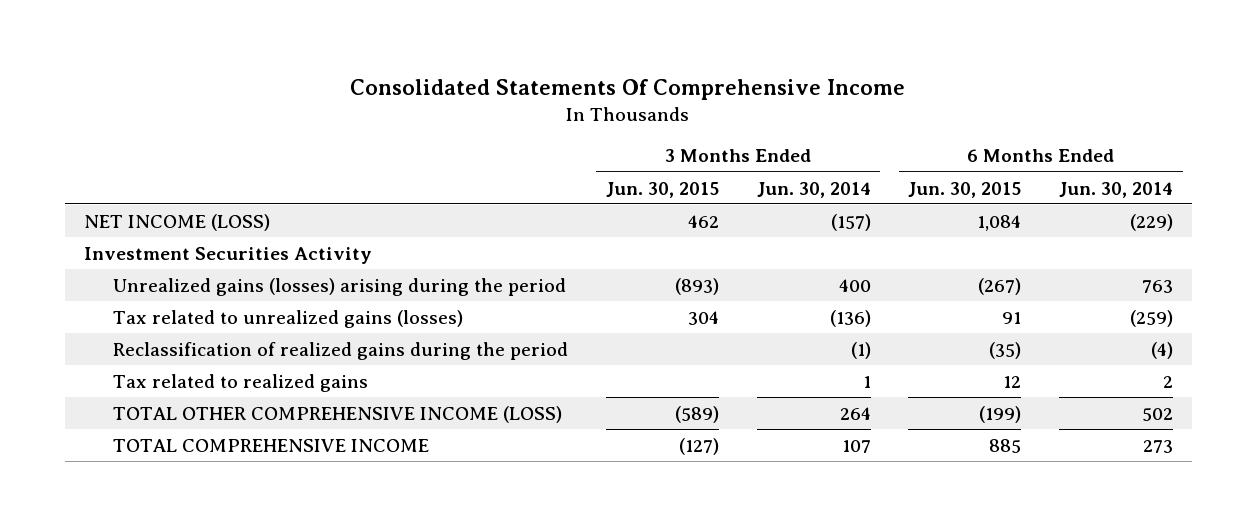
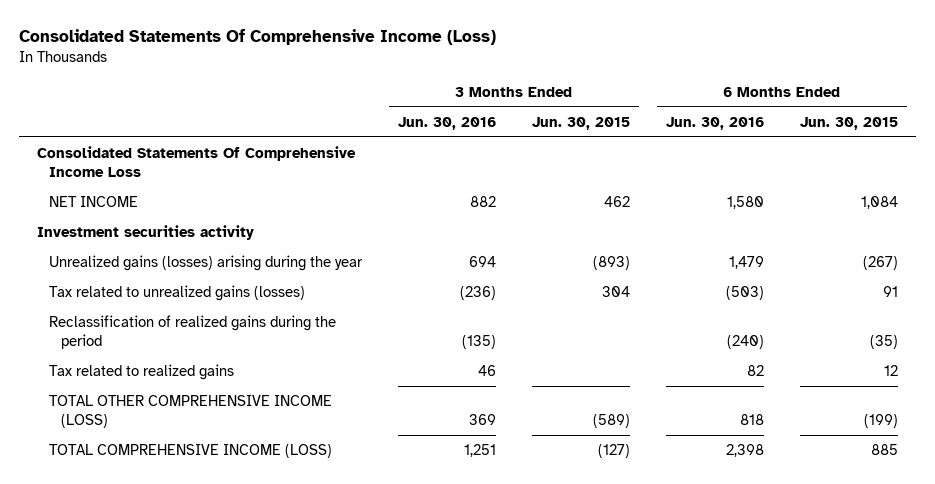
- Consolidated Statements Of Comprehensive Income
+ Consolidated Statements Of Comprehensive Income (Loss)
- | 3 Months Ended Jun. 30, 2015 | 3 Months Ended Jun. 30, 2014 | 6 Months Ended Jun. 30, 2015 | 6 Months Ended Jun. 30, 2014
+ | 3 Months Ended Jun. 30, 2016 | 3 Months Ended Jun. 30, 2015 | 6 Months Ended Jun. 30, 2016 | 6 Months Ended Jun. 30, 2015
- NET INCOME (LOSS) | 462 | (157) | 1,084 | (229)
- Investment Securities Activity
- Unrealized gains (losses) arising during the period | (893) | 400 | (267) | 763
+ Consolidated Statements Of Comprehensive Income Loss
+ NET INCOME | 882 | 462 | 1,580 | 1,084
+ Investment securities activity
+ Unrealized gains (losses) arising during the year | 694 | (893) | 1,479 | (267)
- TOTAL COMPREHENSIVE INCOME | (127) | 107 | 885 | 273
+ TOTAL COMPREHENSIVE INCOME (LOSS) | 1,251 | (127) | 2,398 | 885

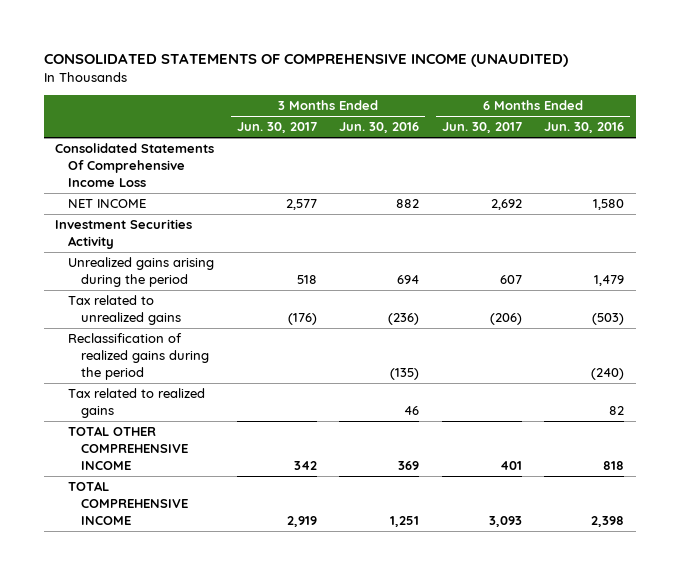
- Consolidated Statements Of Comprehensive Income (Loss)
+ CONSOLIDATED STATEMENTS OF COMPREHENSIVE INCOME (UNAUDITED)
- | 3 Months Ended Jun. 30, 2016 | 3 Months Ended Jun. 30, 2015 | 6 Months Ended Jun. 30, 2016 | 6 Months Ended Jun. 30, 2015
+ | 3 Months Ended Jun. 30, 2017 | 3 Months Ended Jun. 30, 2016 | 6 Months Ended Jun. 30, 2017 | 6 Months Ended Jun. 30, 2016
- Investment securities activity
- Unrealized gains (losses) arising during the year | 694 | (893) | 1,479 | (267)
- Tax related to unrealized gains (losses) | (236) | 304 | (503) | 91
+ Investment Securities Activity
+ Unrealized gains arising during the period | 518 | 694 | 607 | 1,479
+ Tax related to unrealized gains | (176) | (236) | (206) | (503)
- TOTAL OTHER COMPREHENSIVE INCOME (LOSS) | 369 | (589) | 818 | (199)
- TOTAL COMPREHENSIVE INCOME (LOSS) | 1,251 | (127) | 2,398 | 885
+ TOTAL OTHER COMPREHENSIVE INCOME | 342 | 369 | 401 | 818
+ TOTAL COMPREHENSIVE INCOME | 2,919 | 1,251 | 3,093 | 2,398

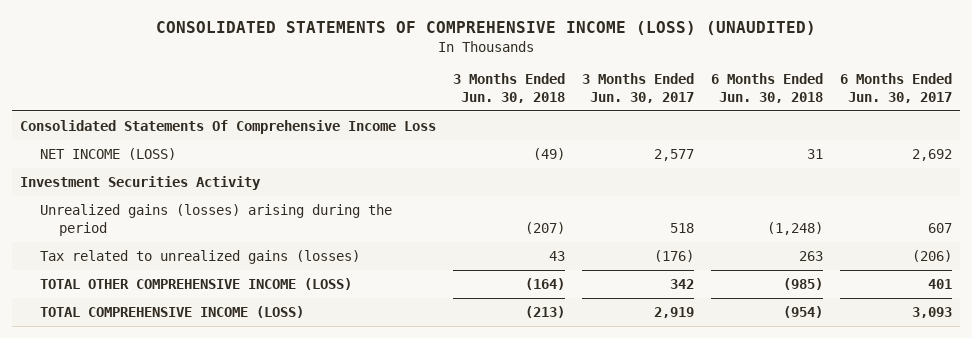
- CONSOLIDATED STATEMENTS OF COMPREHENSIVE INCOME (UNAUDITED)
+ CONSOLIDATED STATEMENTS OF COMPREHENSIVE INCOME (LOSS) (UNAUDITED)
- | 3 Months Ended Jun. 30, 2017 | 3 Months Ended Jun. 30, 2016 | 6 Months Ended Jun. 30, 2017 | 6 Months Ended Jun. 30, 2016
+ | 3 Months Ended Jun. 30, 2018 | 3 Months Ended Jun. 30, 2017 | 6 Months Ended Jun. 30, 2018 | 6 Months Ended Jun. 30, 2017
- NET INCOME | 2,577 | 882 | 2,692 | 1,580
+ NET INCOME (LOSS) | (49) | 2,577 | 31 | 2,692
- Unrealized gains arising during the period | 518 | 694 | 607 | 1,479
- Tax related to unrealized gains | (176) | (236) | (206) | (503)
- Reclassification of realized gains during the period | | (135) | | (240)
- Tax related to realized gains | | 46 | | 82
- TOTAL OTHER COMPREHENSIVE INCOME | 342 | 369 | 401 | 818
- TOTAL COMPREHENSIVE INCOME | 2,919 | 1,251 | 3,093 | 2,398
+ Unrealized gains (losses) arising during the period | (207) | 518 | (1,248) | 607
+ Tax related to unrealized gains (losses) | 43 | (176) | 263 | (206)
+ TOTAL OTHER COMPREHENSIVE INCOME (LOSS) | (164) | 342 | (985) | 401
+ TOTAL COMPREHENSIVE INCOME (LOSS) | (213) | 2,919 | (954) | 3,093

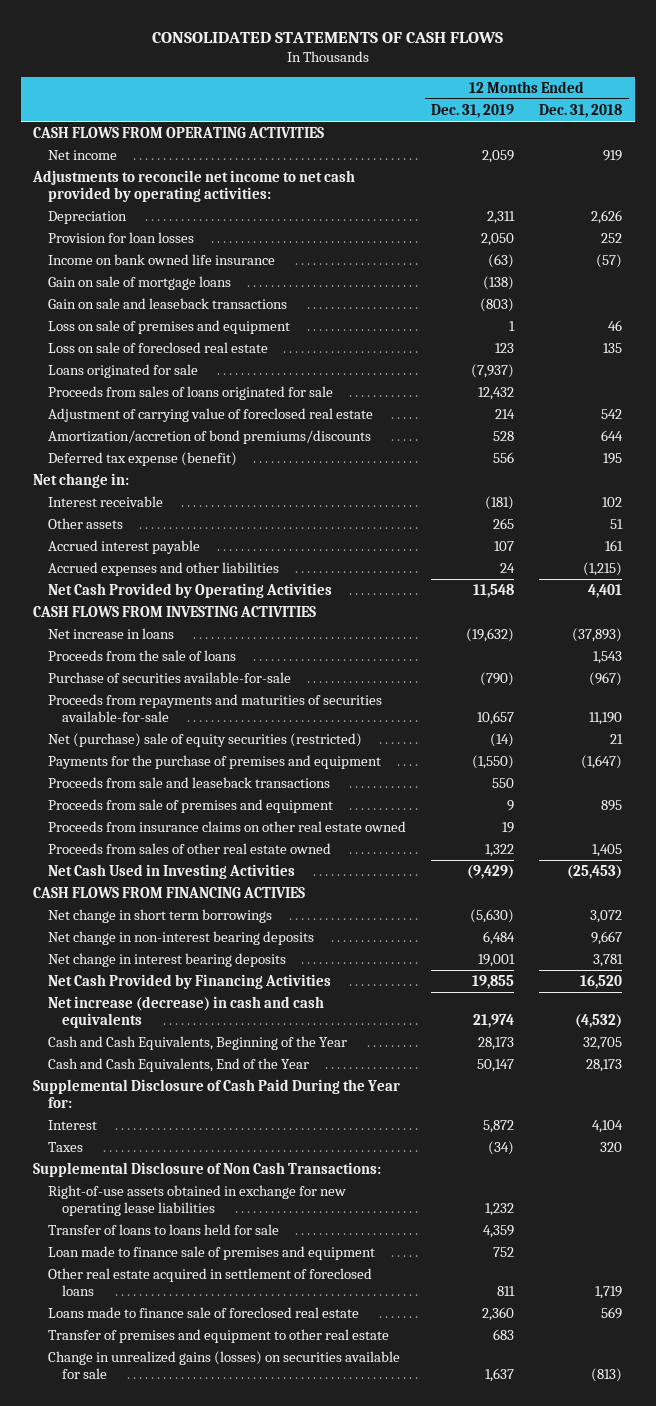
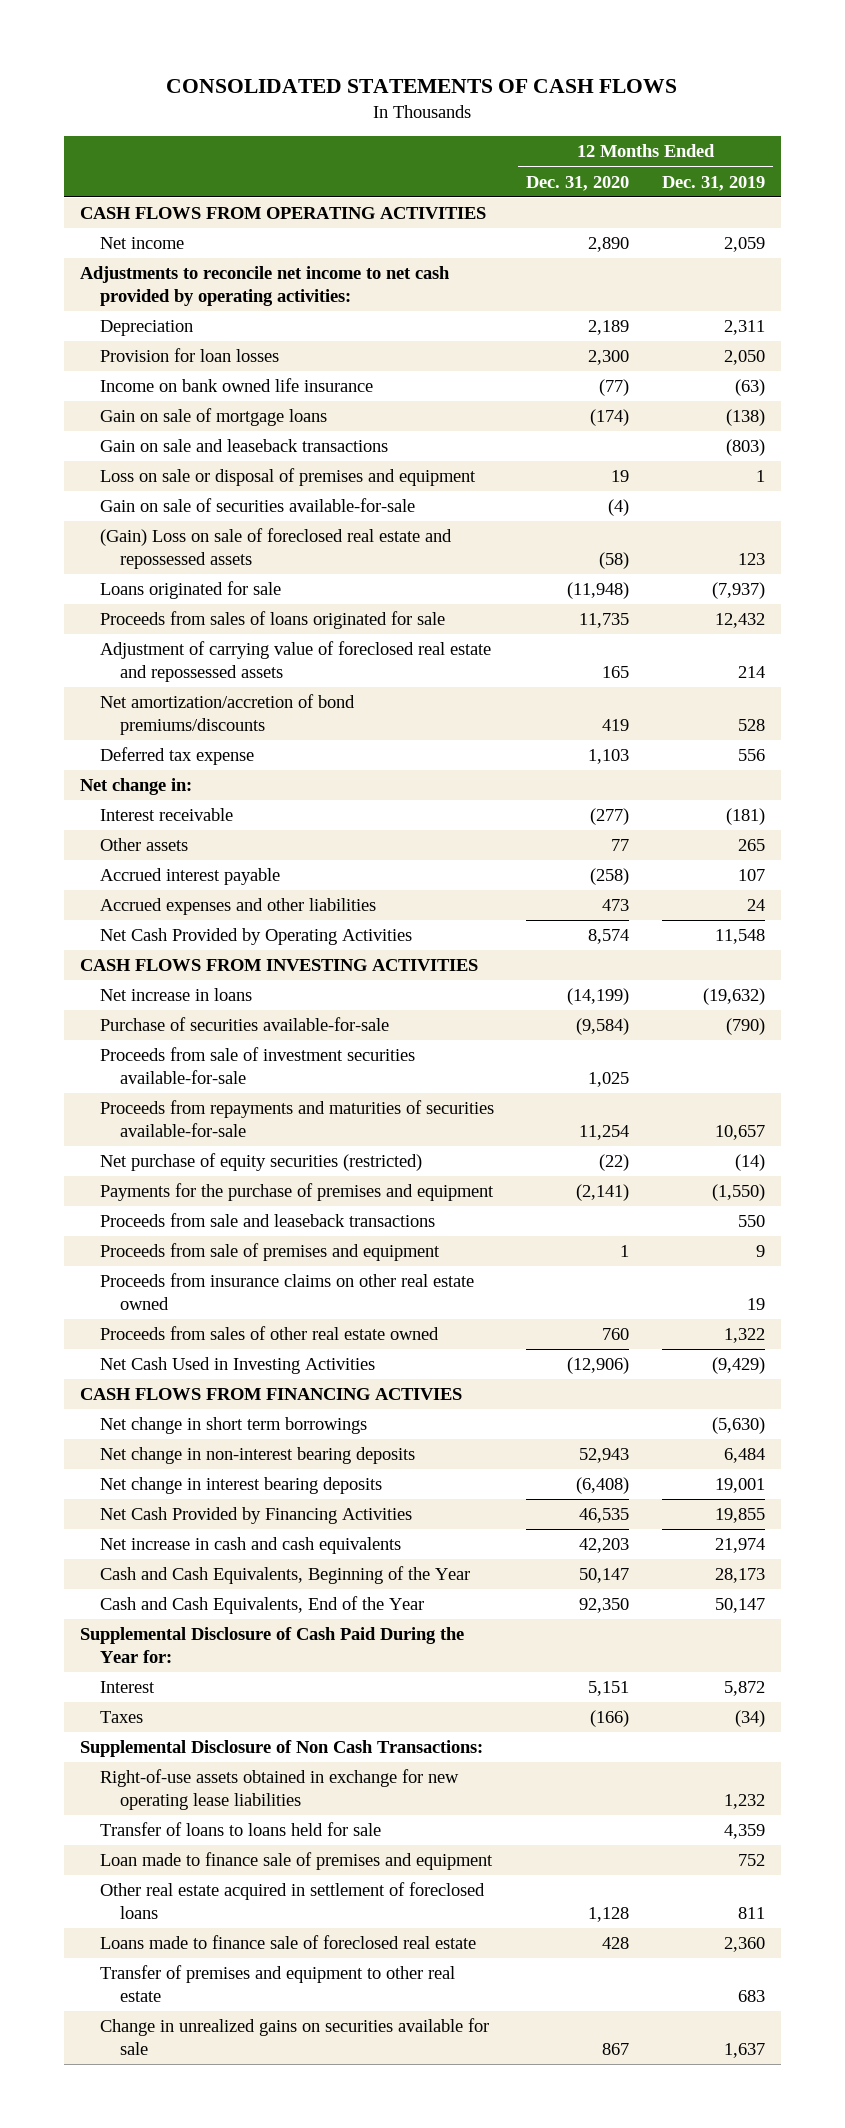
- | 12 Months Ended Dec. 31, 2019 | 12 Months Ended Dec. 31, 2018
+ | 12 Months Ended Dec. 31, 2020 | 12 Months Ended Dec. 31, 2019
- Loss on sale of premises and equipment | 1 | 46
- Loss on sale of foreclosed real estate | 123 | 135
+ Loss on sale or disposal of premises and equipment | 19 | 1
+ Gain on sale of securities available-for-sale | (4) |
+ (Gain) Loss on sale of foreclosed real estate and repossessed assets | (58) | 123
- Adjustment of carrying value of foreclosed real estate | 214 | 542
- Amortization/accretion of bond premiums/discounts | 528 | 644
- Deferred tax expense (benefit) | 556 | 195
+ Adjustment of carrying value of foreclosed real estate and repossessed assets | 165 | 214
+ Net amortization/accretion of bond premiums/discounts | 419 | 528
+ Deferred tax expense | 1,103 | 556
- Proceeds from the sale of loans | | 1,543
+ Proceeds from sale of investment securities available-for-sale | 1,025 |
- Net (purchase) sale of equity securities (restricted) | (14) | 21
+ Net purchase of equity securities (restricted) | (22) | (14)
- Net increase (decrease) in cash and cash equivalents | 21,974 | (4,532)
+ Net increase in cash and cash equivalents | 42,203 | 21,974
- Change in unrealized gains (losses) on securities available for sale | 1,637 | (813)
+ Change in unrealized gains on securities available for sale | 867 | 1,637

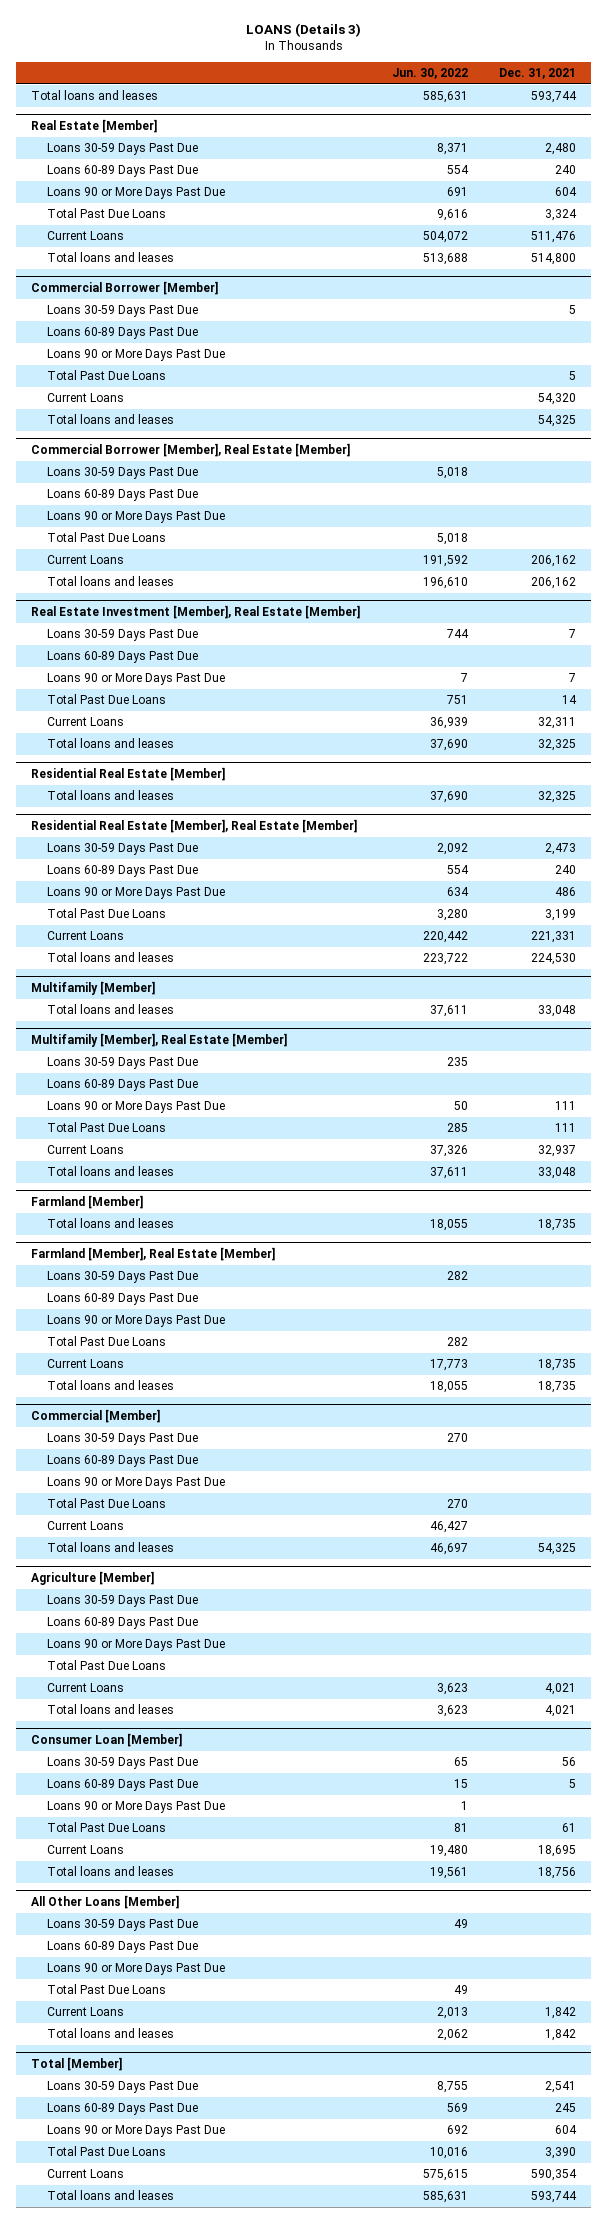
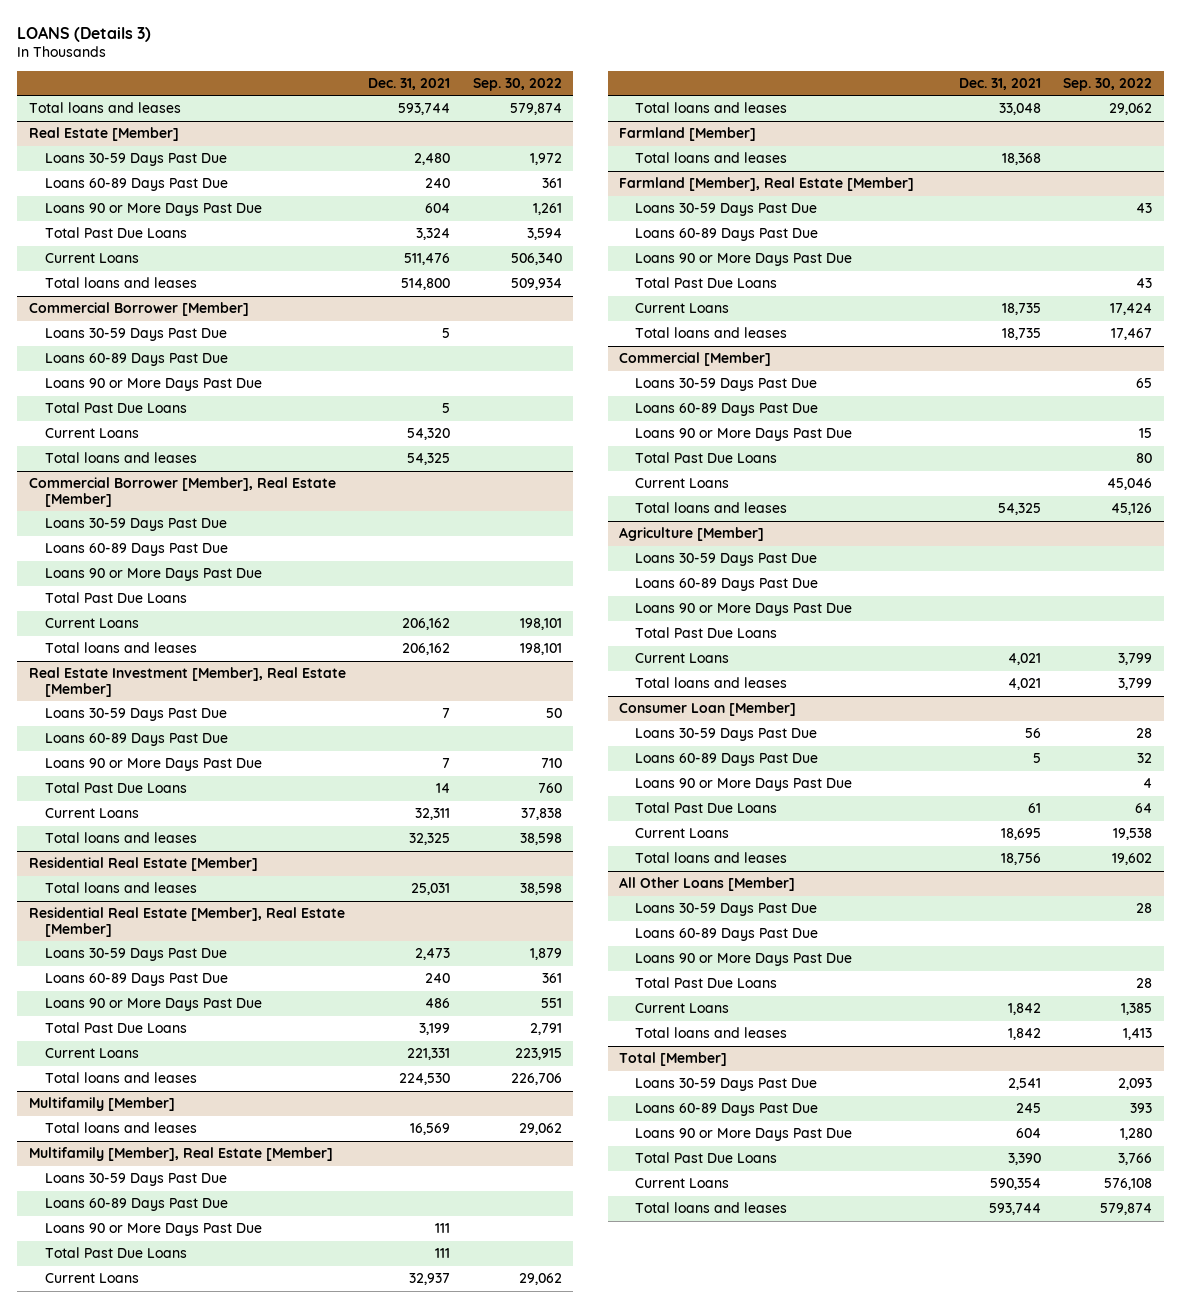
- | Jun. 30, 2022 | Dec. 31, 2021
+ | Dec. 31, 2021 | Sep. 30, 2022
@ Residential Real Estate [Member]
- Total loans and leases | 37,690 | 32,325
+ Total loans and leases | 25,031 | 38,598
@ Multifamily [Member]
- Total loans and leases | 37,611 | 33,048
+ Total loans and leases | 16,569 | 29,062
@ Farmland [Member]
- Total loans and leases | 18,055 | 18,735
+ Total loans and leases | 18,368 |

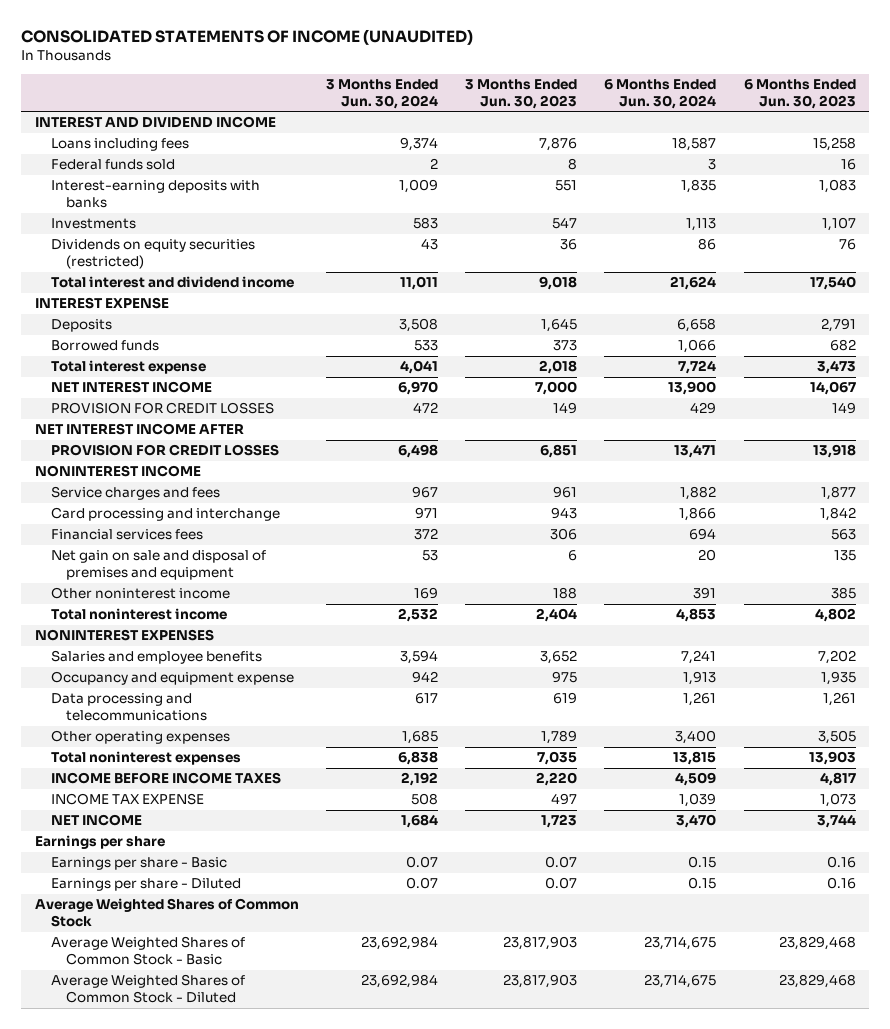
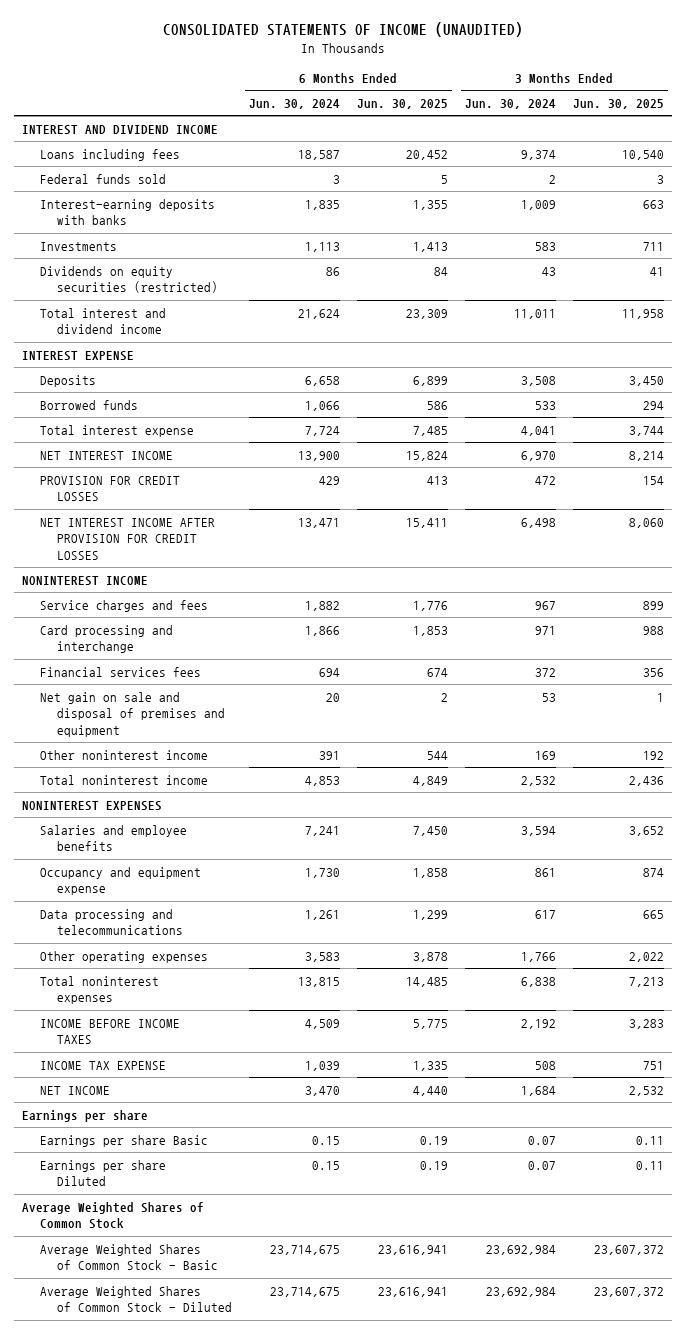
- | 3 Months Ended Jun. 30, 2024 | 3 Months Ended Jun. 30, 2023 | 6 Months Ended Jun. 30, 2024 | 6 Months Ended Jun. 30, 2023
+ | 6 Months Ended Jun. 30, 2024 | 6 Months Ended Jun. 30, 2025 | 3 Months Ended Jun. 30, 2024 | 3 Months Ended Jun. 30, 2025
- NET INTEREST INCOME AFTER
- PROVISION FOR CREDIT LOSSES | 6,498 | 6,851 | 13,471 | 13,918
+ NET INTEREST INCOME AFTER PROVISION FOR CREDIT LOSSES | 13,471 | 15,411 | 6,498 | 8,060
- Occupancy and equipment expense | 942 | 975 | 1,913 | 1,935
+ Occupancy and equipment expense | 1,730 | 1,858 | 861 | 874
- Other operating expenses | 1,685 | 1,789 | 3,400 | 3,505
+ Other operating expenses | 3,583 | 3,878 | 1,766 | 2,022
- Earnings per share - Basic | 0.07 | 0.07 | 0.15 | 0.16
- Earnings per share - Diluted | 0.07 | 0.07 | 0.15 | 0.16
+ Earnings per share Basic | 0.15 | 0.19 | 0.07 | 0.11
+ Earnings per share Diluted | 0.15 | 0.19 | 0.07 | 0.11

